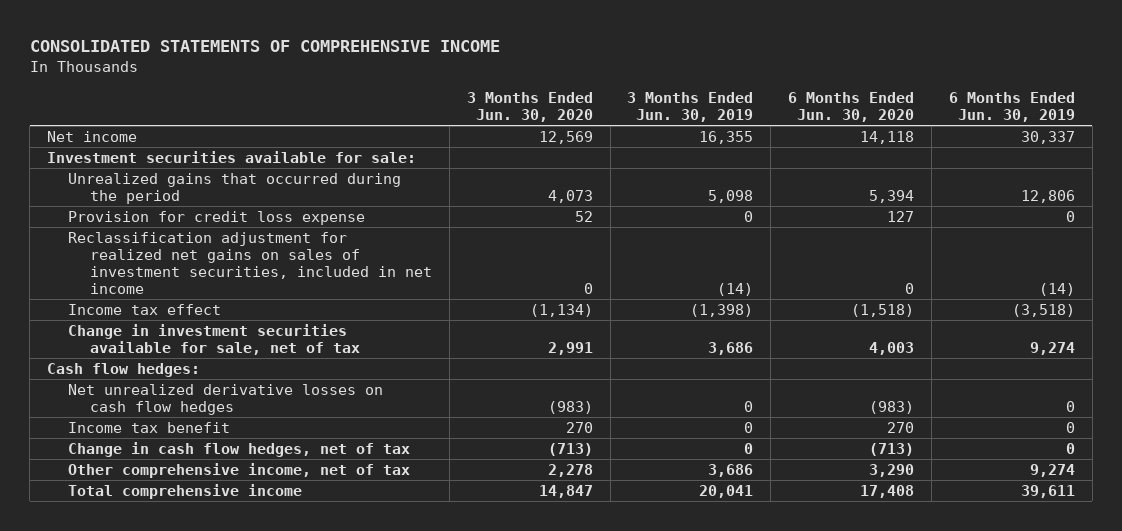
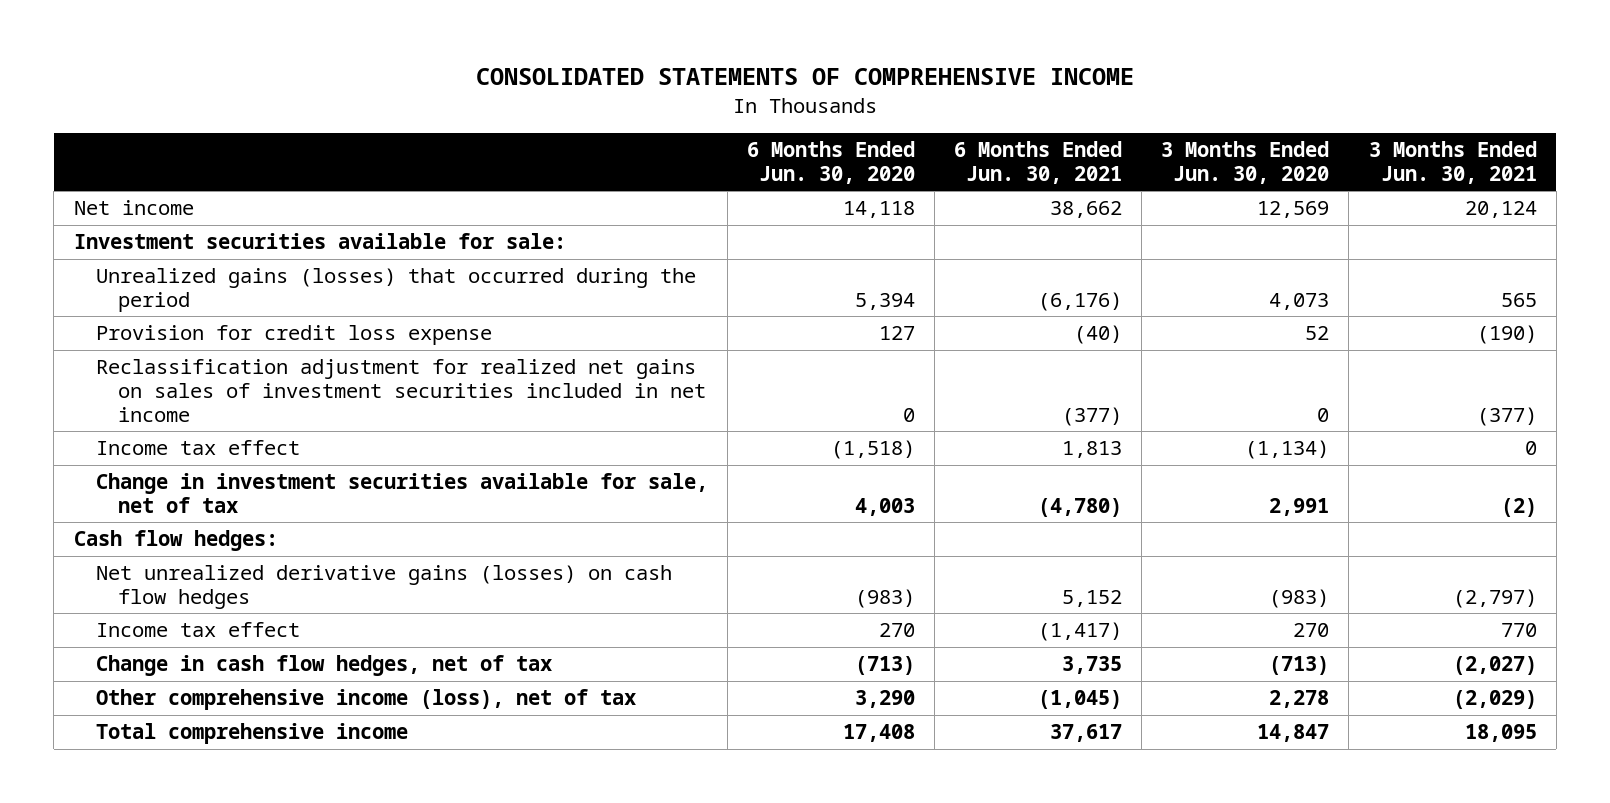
- | 3 Months Ended Jun. 30, 2020 | 3 Months Ended Jun. 30, 2019 | 6 Months Ended Jun. 30, 2020 | 6 Months Ended Jun. 30, 2019
+ | 6 Months Ended Jun. 30, 2020 | 6 Months Ended Jun. 30, 2021 | 3 Months Ended Jun. 30, 2020 | 3 Months Ended Jun. 30, 2021
- Unrealized gains that occurred during the period | 4,073 | 5,098 | 5,394 | 12,806
+ Unrealized gains (losses) that occurred during the period | 5,394 | (6,176) | 4,073 | 565
- Reclassification adjustment for realized net gains on sales of investment securities, included in net income | 0 | (14) | 0 | (14)
+ Reclassification adjustment for realized net gains on sales of investment securities included in net income | 0 | (377) | 0 | (377)
- Net unrealized derivative losses on cash flow hedges | (983) | 0 | (983) | 0
- Income tax benefit | 270 | 0 | 270 | 0
+ Net unrealized derivative gains (losses) on cash flow hedges | (983) | 5,152 | (983) | (2,797)
+ Income tax effect | 270 | (1,417) | 270 | 770
- Other comprehensive income, net of tax | 2,278 | 3,686 | 3,290 | 9,274
+ Other comprehensive income (loss), net of tax | 3,290 | (1,045) | 2,278 | (2,029)

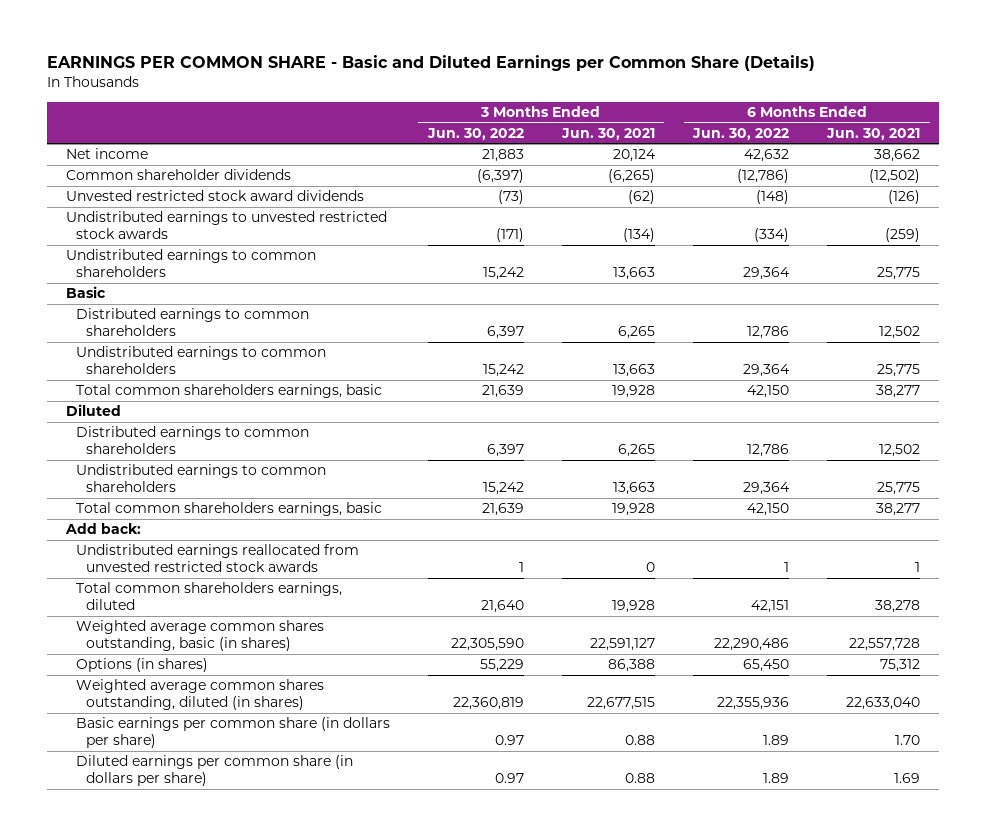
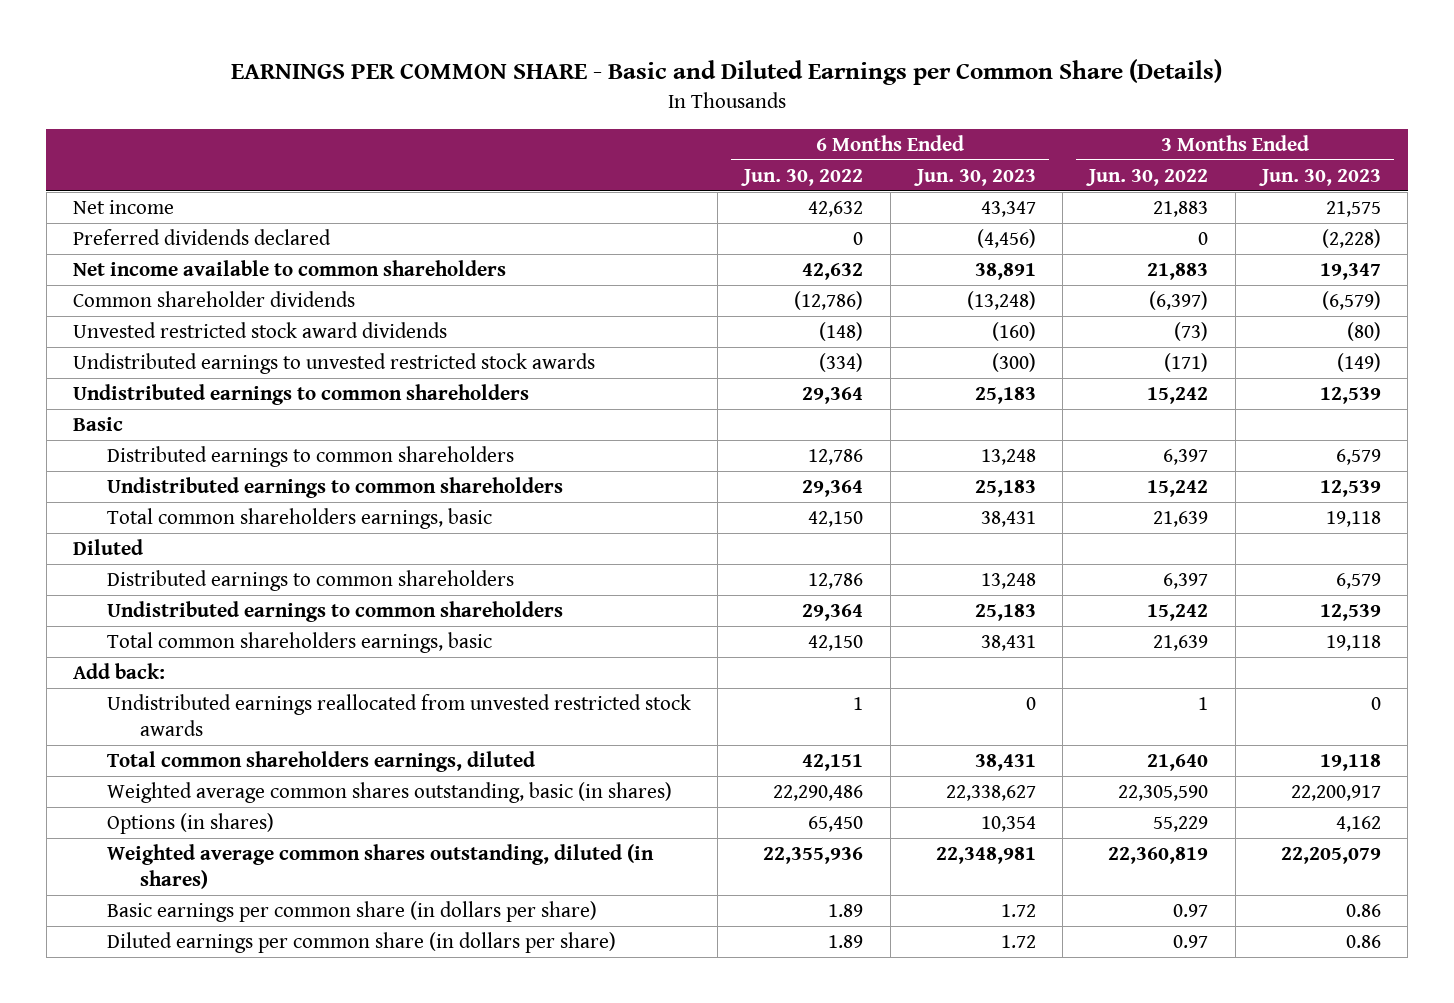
- | 3 Months Ended Jun. 30, 2022 | 3 Months Ended Jun. 30, 2021 | 6 Months Ended Jun. 30, 2022 | 6 Months Ended Jun. 30, 2021
+ | 6 Months Ended Jun. 30, 2022 | 6 Months Ended Jun. 30, 2023 | 3 Months Ended Jun. 30, 2022 | 3 Months Ended Jun. 30, 2023
+ Preferred dividends declared | 0 | (4,456) | 0 | (2,228)
+ Net income available to common shareholders | 42,632 | 38,891 | 21,883 | 19,347

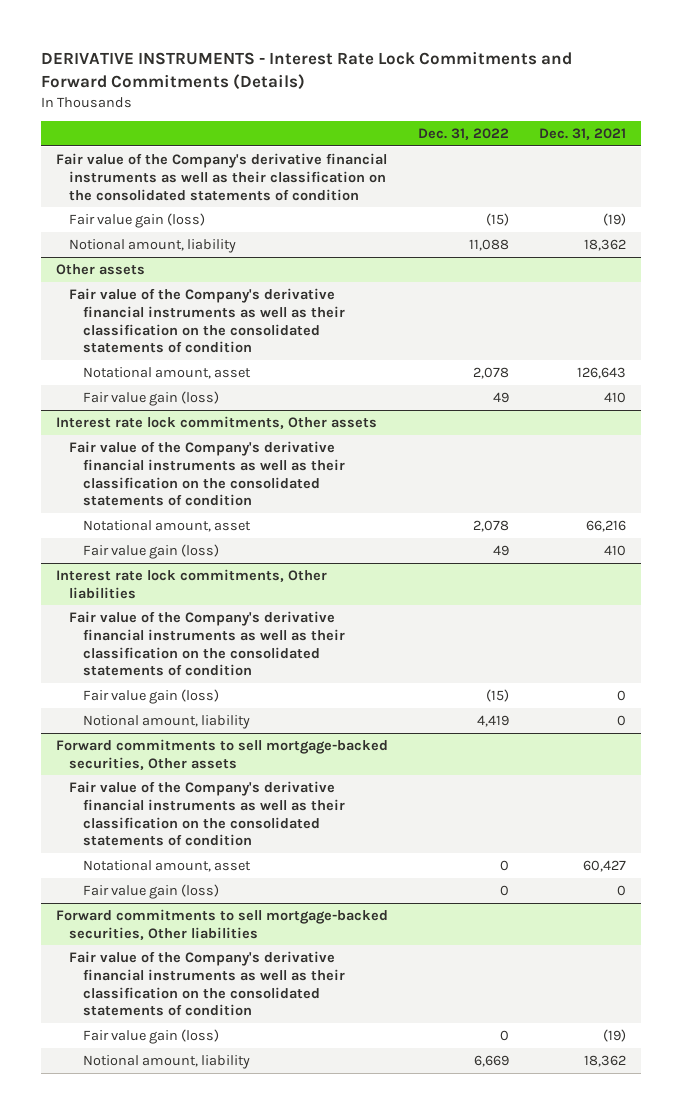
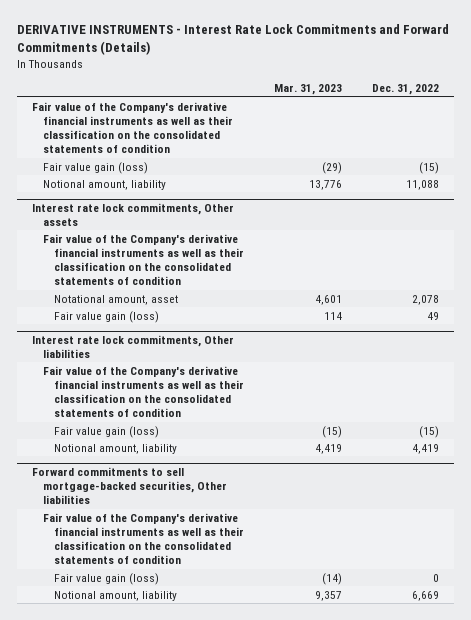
- | Dec. 31, 2022 | Dec. 31, 2021
+ | Mar. 31, 2023 | Dec. 31, 2022
- Other assets
- Fair value of the Company's derivative financial instruments as well as their classification on the consolidated statements of condition
- Notational amount, asset | 2,078 | 126,643
- Fair value gain (loss) | 49 | 410
- Forward commitments to sell mortgage-backed securities, Other assets
- Fair value of the Company's derivative financial instruments as well as their classification on the consolidated statements of condition
- Notational amount, asset | 0 | 60,427
- Fair value gain (loss) | 0 | 0

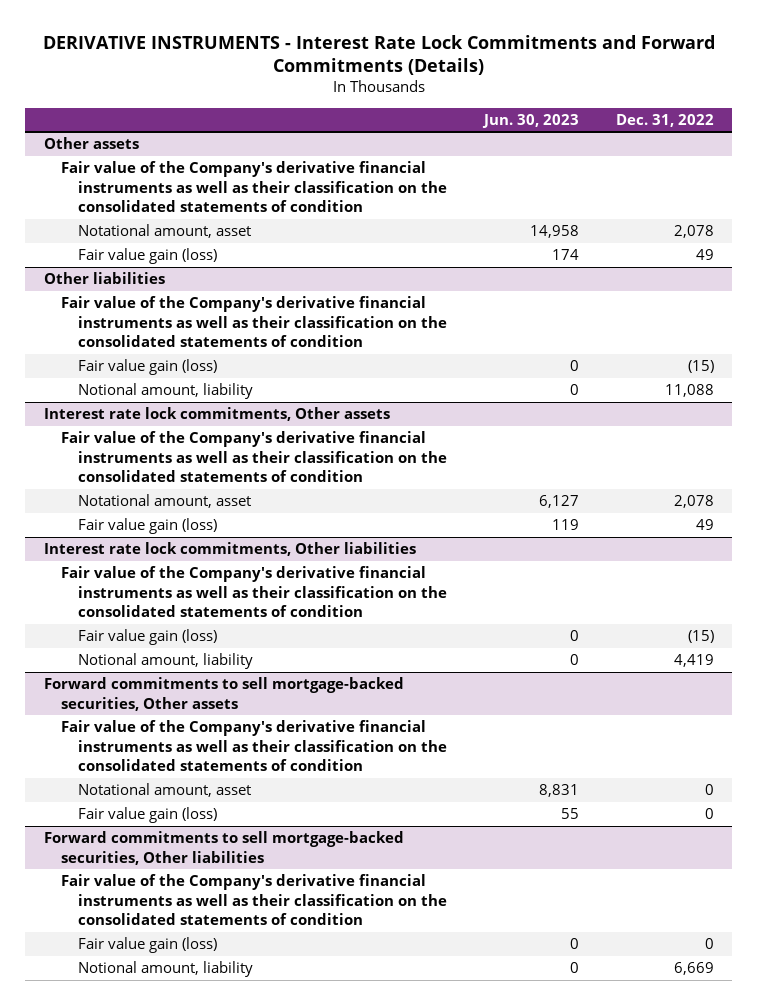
- | Mar. 31, 2023 | Dec. 31, 2022
+ | Jun. 30, 2023 | Dec. 31, 2022
+ Other assets
+ Notational amount, asset | 14,958 | 2,078
+ Fair value gain (loss) | 174 | 49
+ Other liabilities
+ Fair value of the Company's derivative financial instruments as well as their classification on the consolidated statements of condition
+ Forward commitments to sell mortgage-backed securities, Other assets
+ Fair value of the Company's derivative financial instruments as well as their classification on the consolidated statements of condition
+ Notational amount, asset | 8,831 | 0
+ Fair value gain (loss) | 55 | 0

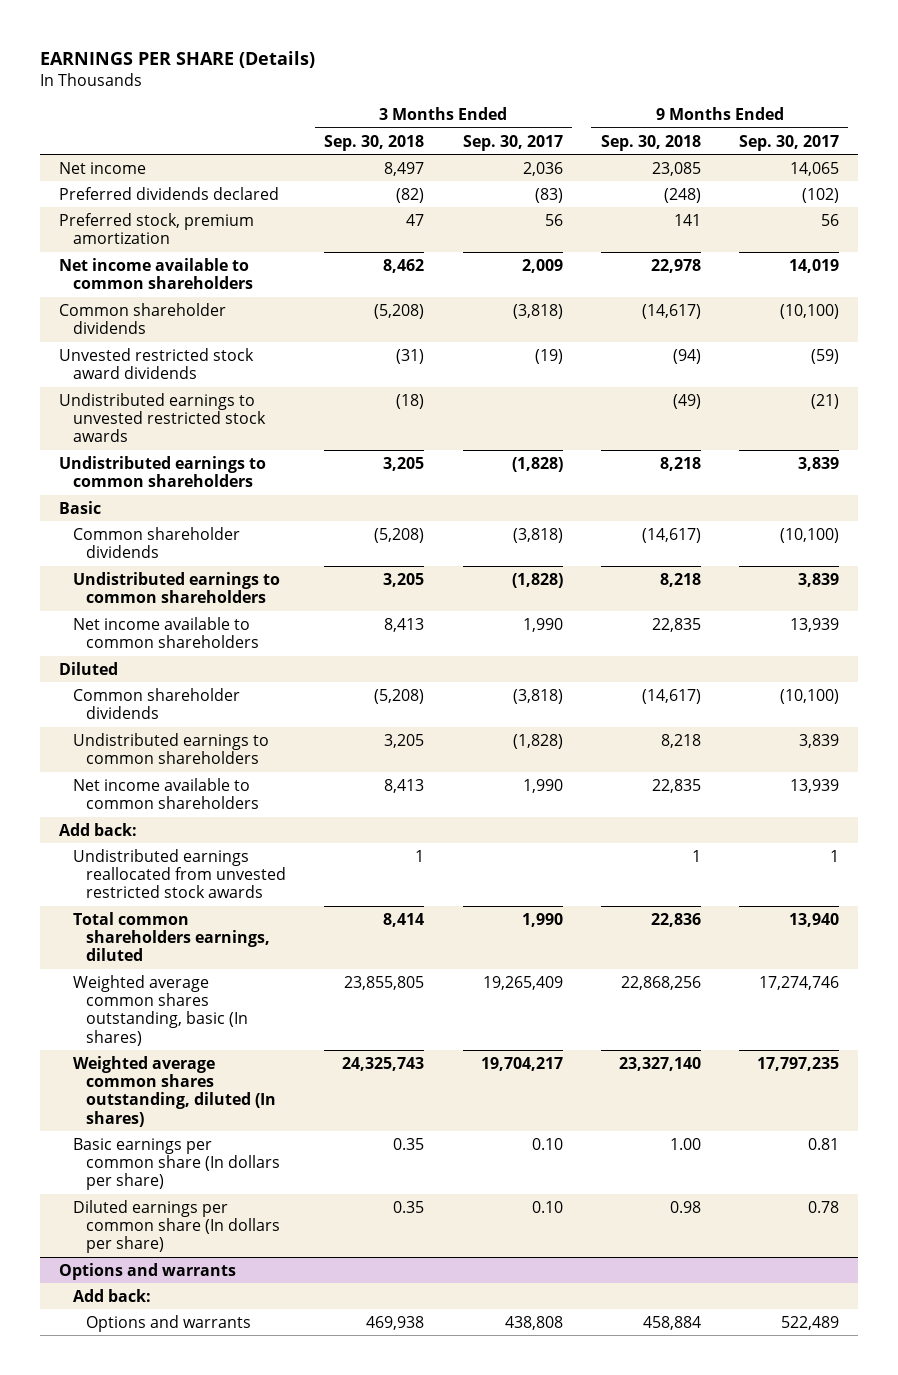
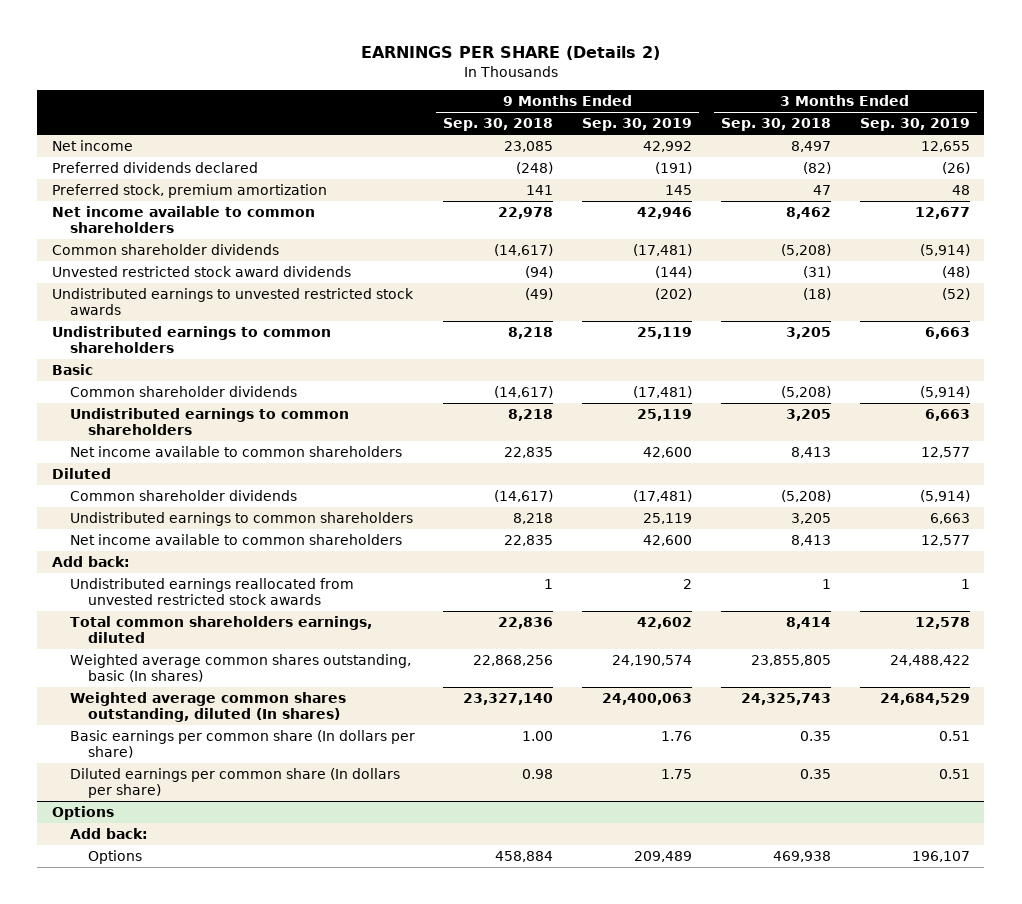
- EARNINGS PER SHARE (Details)
+ EARNINGS PER SHARE (Details 2)
- | 3 Months Ended Sep. 30, 2018 | 3 Months Ended Sep. 30, 2017 | 9 Months Ended Sep. 30, 2018 | 9 Months Ended Sep. 30, 2017
+ | 9 Months Ended Sep. 30, 2018 | 9 Months Ended Sep. 30, 2019 | 3 Months Ended Sep. 30, 2018 | 3 Months Ended Sep. 30, 2019
- Options and warrants
+ Options
- Options and warrants | 469,938 | 438,808 | 458,884 | 522,489
+ Options | 458,884 | 209,489 | 469,938 | 196,107

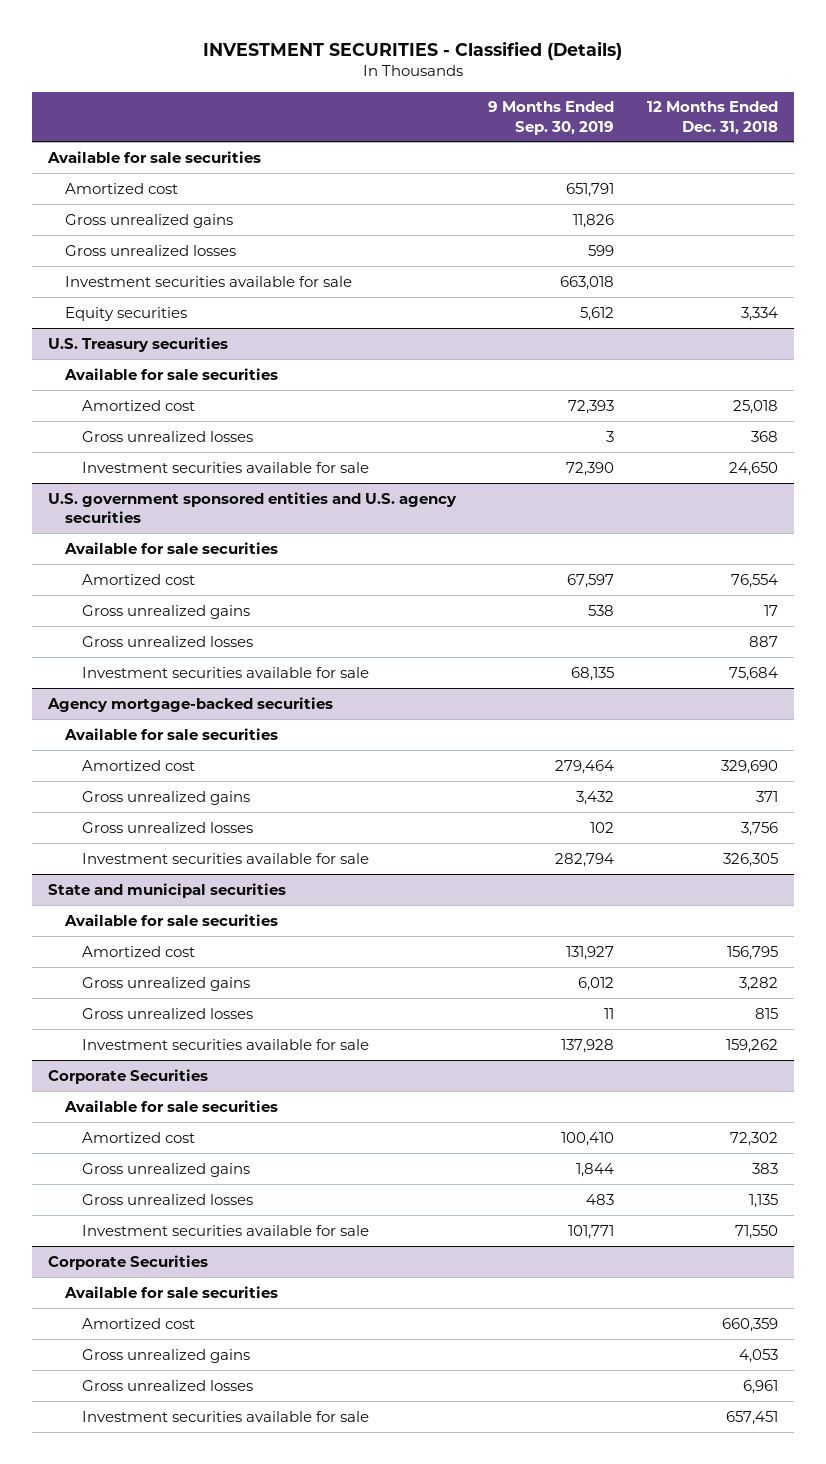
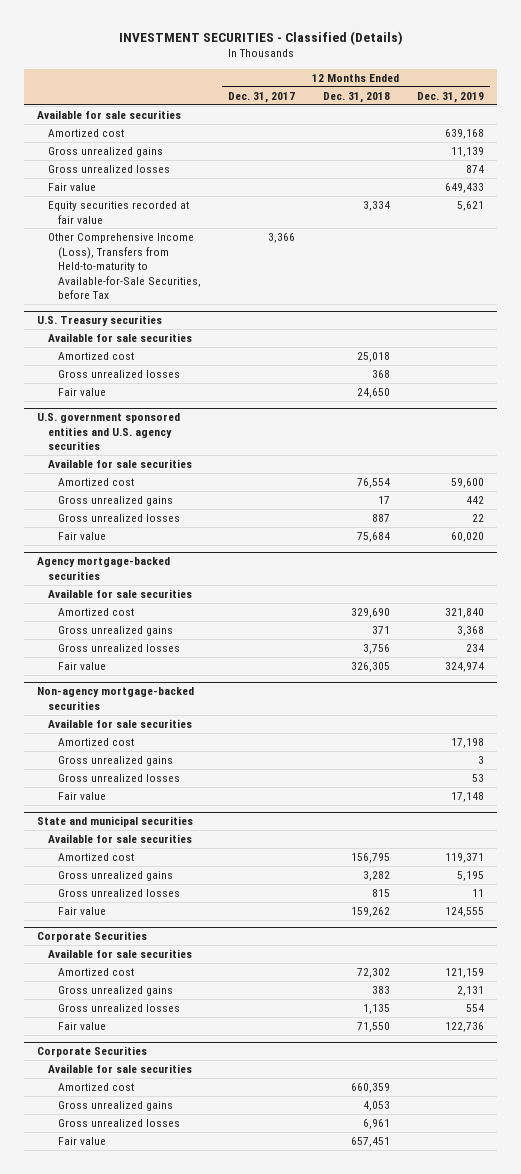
- | 9 Months Ended Sep. 30, 2019 | 12 Months Ended Dec. 31, 2018
+ | 12 Months Ended Dec. 31, 2017 | 12 Months Ended Dec. 31, 2018 | 12 Months Ended Dec. 31, 2019
- Investment securities available for sale | 663,018 |
- Equity securities | 5,612 | 3,334
+ Fair value | | | 649,433
+ Equity securities recorded at fair value | | 3,334 | 5,621
+ Other Comprehensive Income (Loss), Transfers from Held-to-maturity to Available-for-Sale Securities, before Tax | 3,366 | |
@ U.S. Treasury securities
- Investment securities available for sale | 72,390 | 24,650
+ Fair value | | 24,650 |
@ U.S. government sponsored entities and U.S. agency securities
- Investment securities available for sale | 68,135 | 75,684
+ Fair value | | 75,684 | 60,020
@ Agency mortgage-backed securities
- Investment securities available for sale | 282,794 | 326,305
+ Fair value | | 326,305 | 324,974
+ Non-agency mortgage-backed securities
+ Available for sale securities
+ Amortized cost | | | 17,198
+ Gross unrealized gains | | | 3
+ Gross unrealized losses | | | 53
+ Fair value | | | 17,148
@ State and municipal securities
- Investment securities available for sale | 137,928 | 159,262
+ Fair value | | 159,262 | 124,555
@ Corporate Securities
- Investment securities available for sale | 101,771 | 71,550
+ Fair value | | 71,550 | 122,736
- Investment securities available for sale | | 657,451
+ Fair value | | 657,451 |

